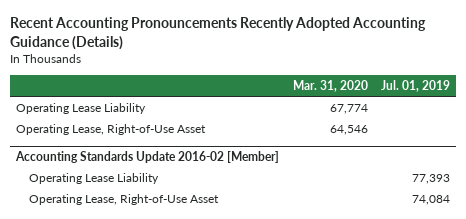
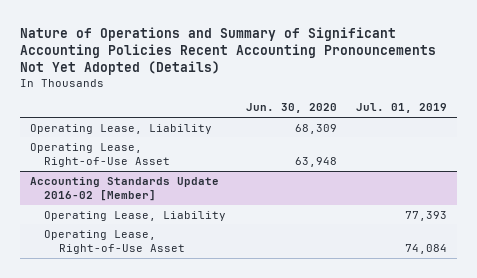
- Recent Accounting Pronouncements Recently Adopted Accounting Guidance (Details)
+ Nature of Operations and Summary of Significant Accounting Policies Recent Accounting Pronouncements Not Yet Adopted (Details)
- | Mar. 31, 2020 | Jul. 01, 2019
+ | Jun. 30, 2020 | Jul. 01, 2019
- Operating Lease Liability | 67,774 |
+ Operating Lease, Liability | 68,309 |
@ Accounting Standards Update 2016-02 [Member]
- Operating Lease Liability | | 77,393
+ Operating Lease, Liability | | 77,393

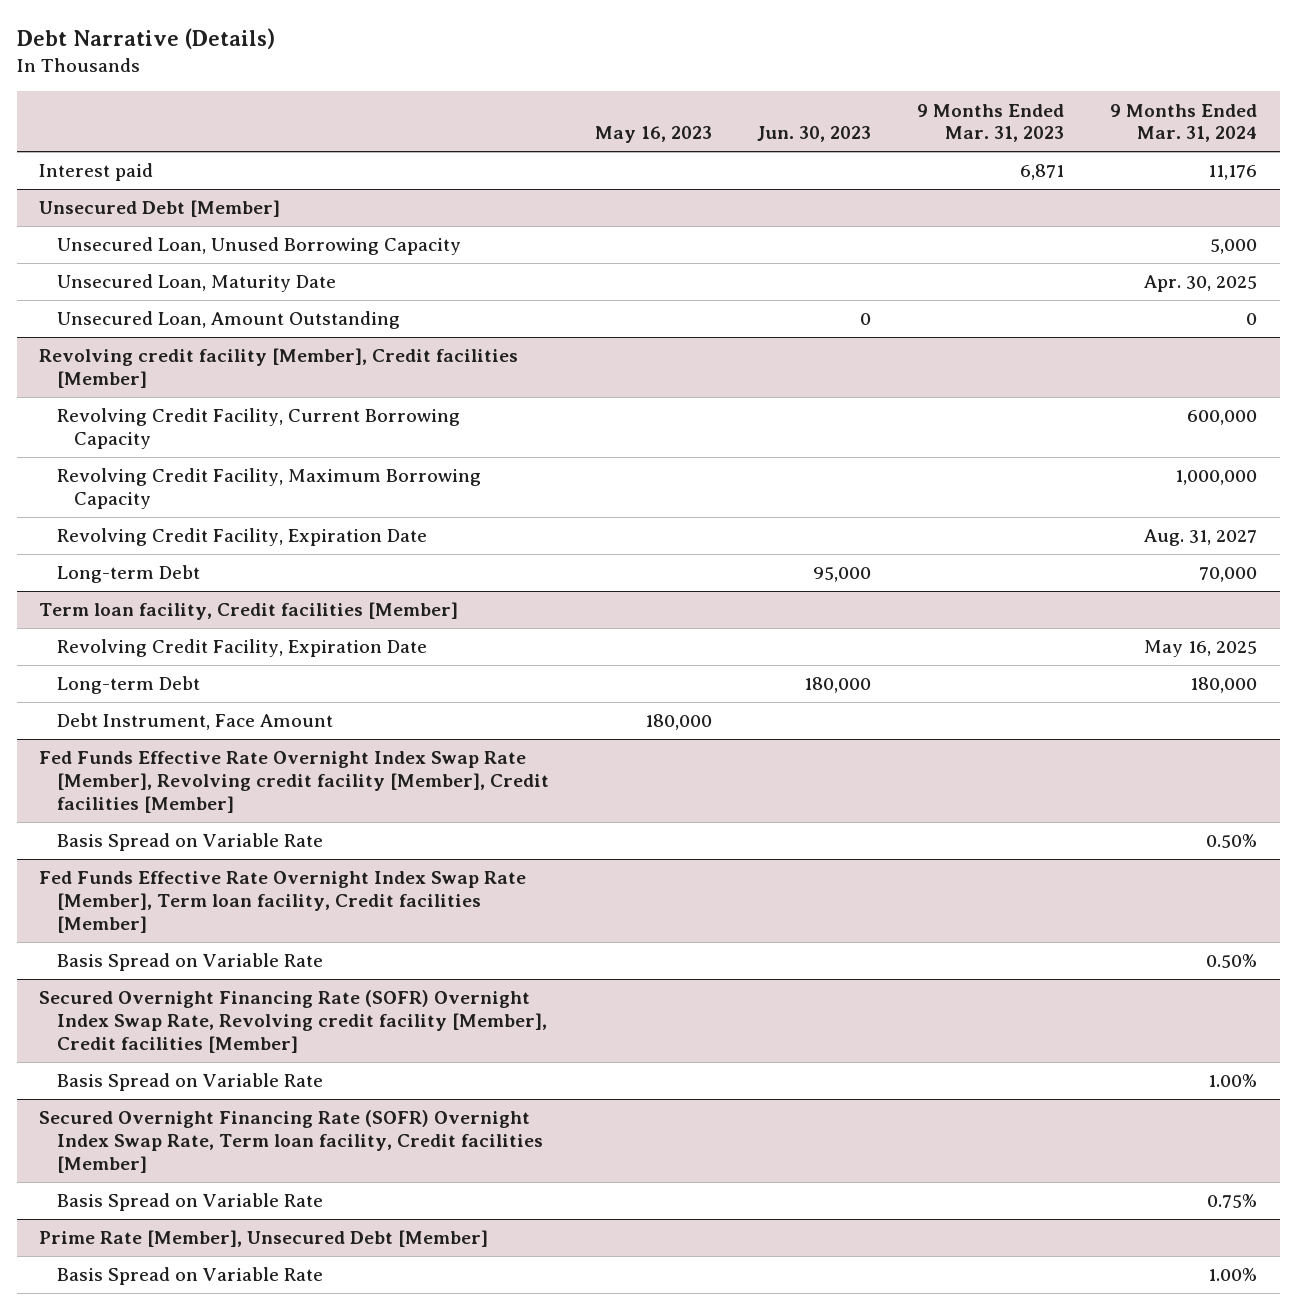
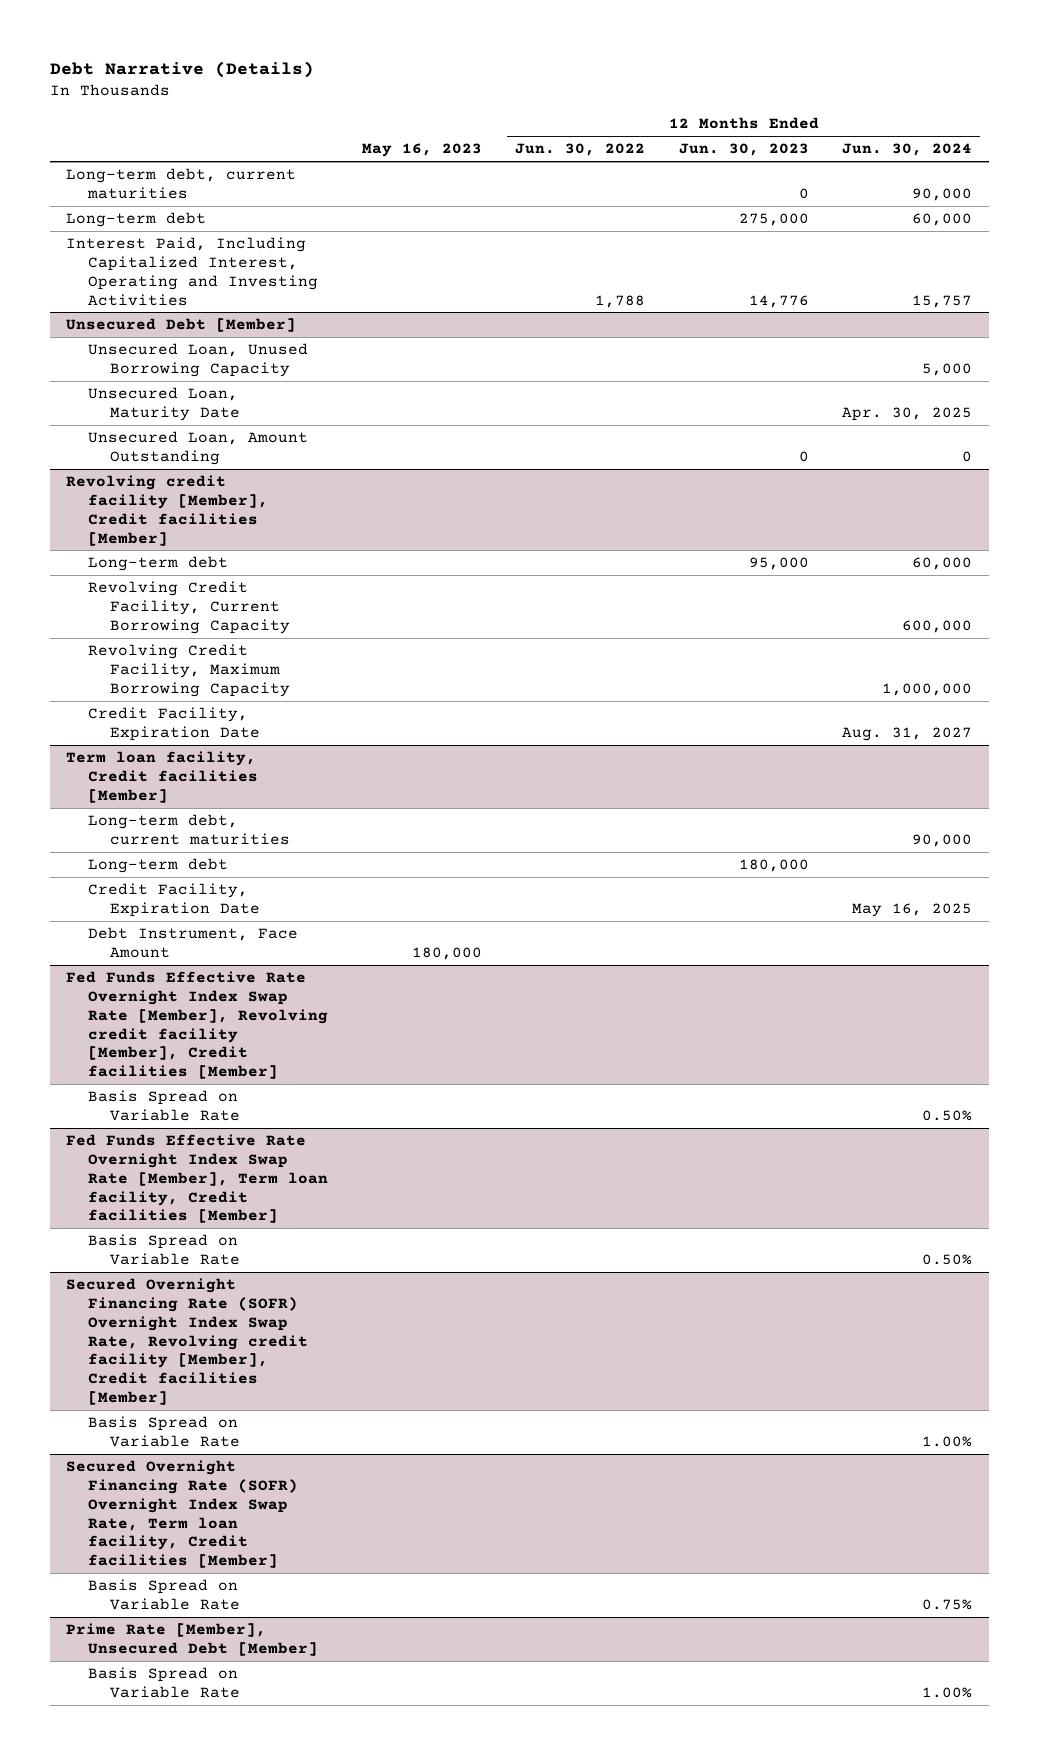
- | May 16, 2023 | Jun. 30, 2023 | 9 Months Ended Mar. 31, 2023 | 9 Months Ended Mar. 31, 2024
+ | May 16, 2023 | 12 Months Ended Jun. 30, 2022 | 12 Months Ended Jun. 30, 2023 | 12 Months Ended Jun. 30, 2024
- Interest paid | | | 6,871 | 11,176
+ Long-term debt, current maturities | | | 0 | 90,000
+ Long-term debt | | | 275,000 | 60,000
+ Interest Paid, Including Capitalized Interest, Operating and Investing Activities | | 1,788 | 14,776 | 15,757
@ Revolving credit facility [Member], Credit facilities [Member]
+ Long-term debt | | | 95,000 | 60,000
- Revolving Credit Facility, Expiration Date | | | | Aug. 31, 2027
- Long-term Debt | | 95,000 | | 70,000
+ Credit Facility, Expiration Date | | | | Aug. 31, 2027
@ Term loan facility, Credit facilities [Member]
- Revolving Credit Facility, Expiration Date | | | | May 16, 2025
- Long-term Debt | | 180,000 | | 180,000
+ Long-term debt, current maturities | | | | 90,000
+ Long-term debt | | | 180,000 |
+ Credit Facility, Expiration Date | | | | May 16, 2025

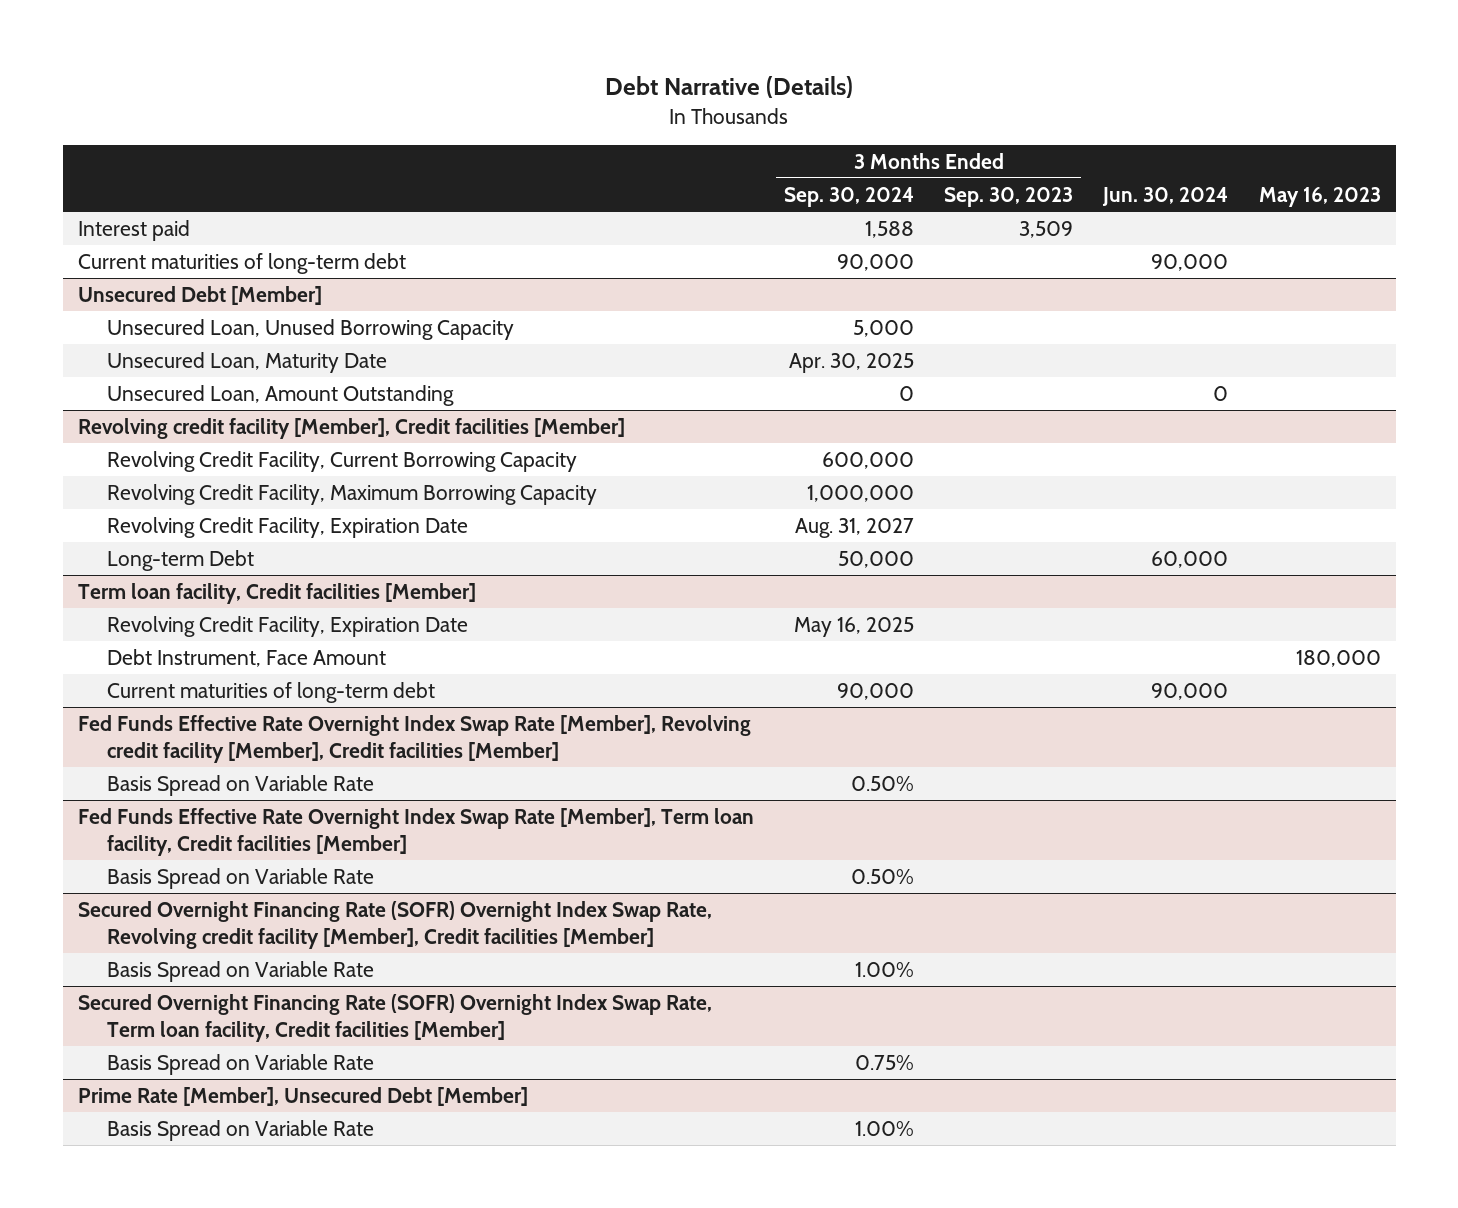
- | May 16, 2023 | 12 Months Ended Jun. 30, 2022 | 12 Months Ended Jun. 30, 2023 | 12 Months Ended Jun. 30, 2024
+ | 3 Months Ended Sep. 30, 2024 | 3 Months Ended Sep. 30, 2023 | Jun. 30, 2024 | May 16, 2023
- Long-term debt, current maturities | | | 0 | 90,000
- Long-term debt | | | 275,000 | 60,000
- Interest Paid, Including Capitalized Interest, Operating and Investing Activities | | 1,788 | 14,776 | 15,757
+ Interest paid | 1,588 | 3,509 | |
+ Current maturities of long-term debt | 90,000 | | 90,000 |
@ Revolving credit facility [Member], Credit facilities [Member]
- Long-term debt | | | 95,000 | 60,000
- Credit Facility, Expiration Date | | | | Aug. 31, 2027
+ Revolving Credit Facility, Expiration Date | Aug. 31, 2027 | | |
+ Long-term Debt | 50,000 | | 60,000 |
@ Term loan facility, Credit facilities [Member]
- Long-term debt, current maturities | | | | 90,000
- Long-term debt | | | 180,000 |
- Credit Facility, Expiration Date | | | | May 16, 2025
+ Revolving Credit Facility, Expiration Date | May 16, 2025 | | |
+ Current maturities of long-term debt | 90,000 | | 90,000 |

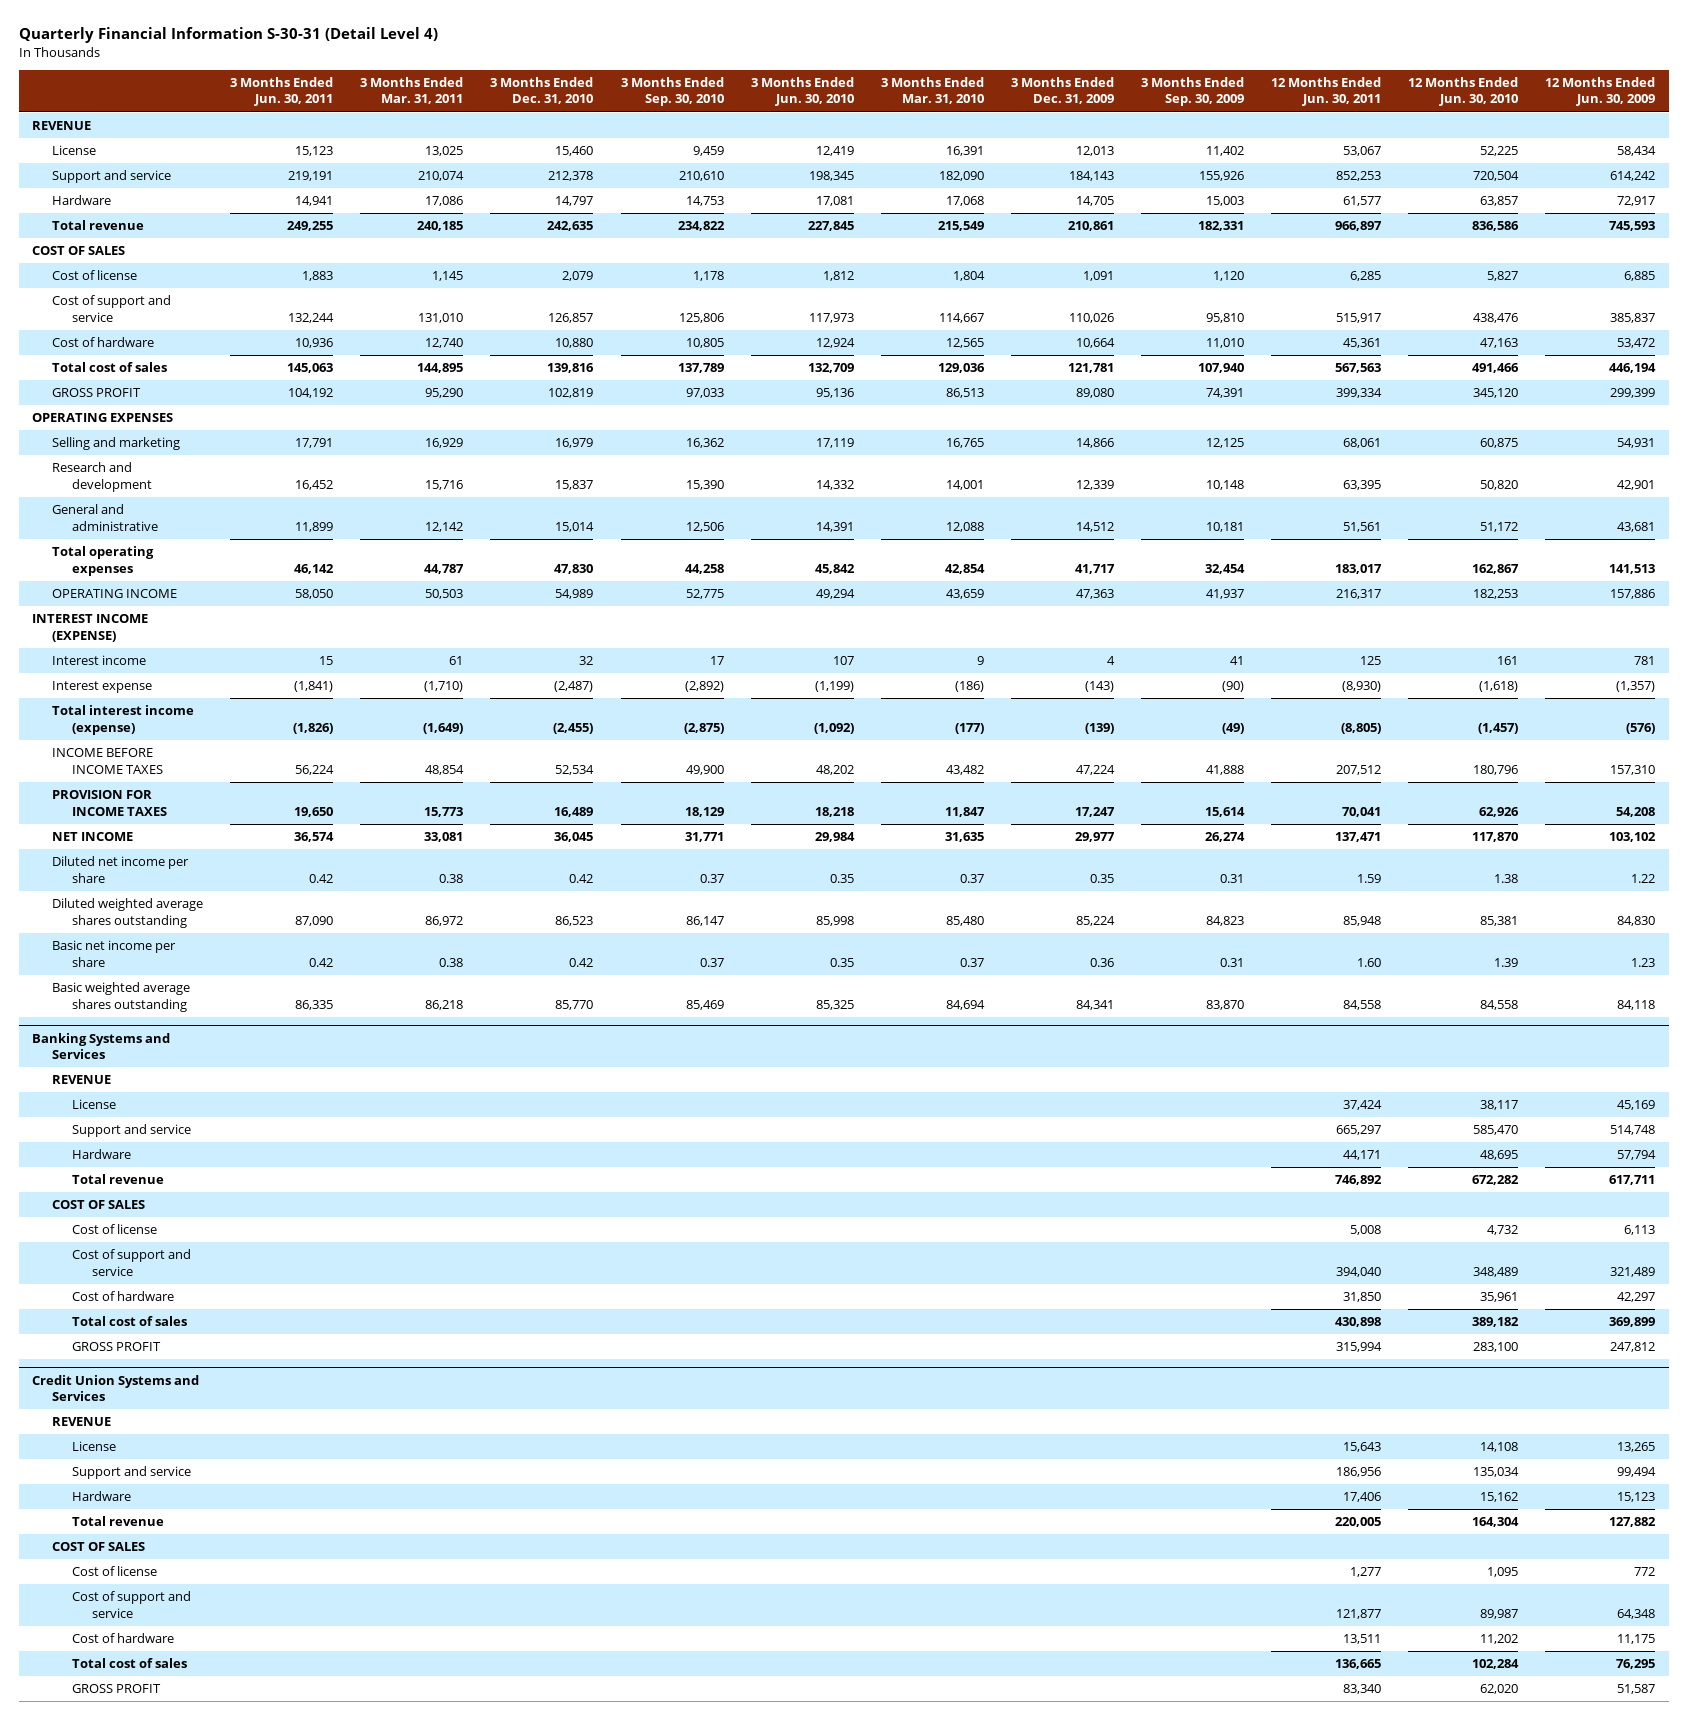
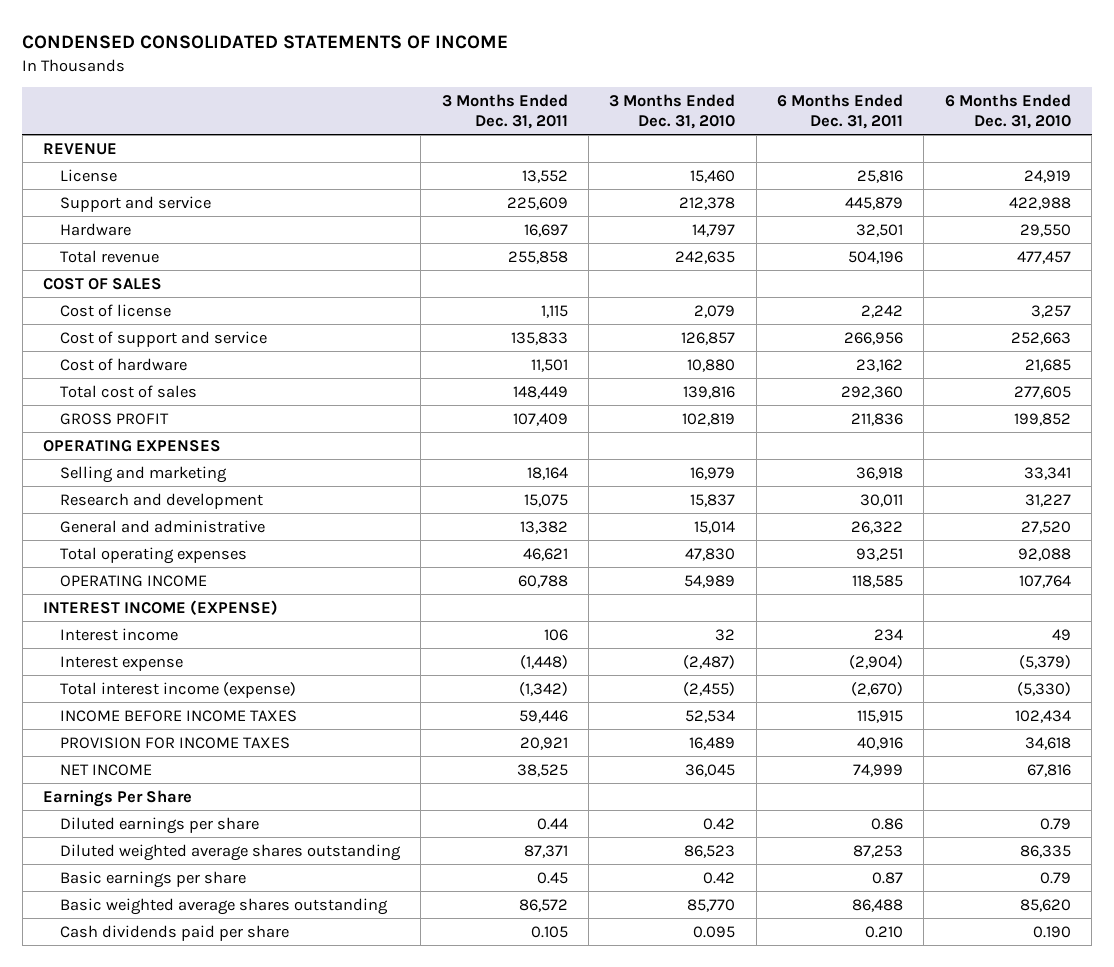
- Quarterly Financial Information S-30-31 (Detail Level 4)
+ CONDENSED CONSOLIDATED STATEMENTS OF INCOME
- | 3 Months Ended Jun. 30, 2011 | 3 Months Ended Mar. 31, 2011 | 3 Months Ended Dec. 31, 2010 | 3 Months Ended Sep. 30, 2010 | 3 Months Ended Jun. 30, 2010 | 3 Months Ended Mar. 31, 2010 | 3 Months Ended Dec. 31, 2009 | 3 Months Ended Sep. 30, 2009 | 12 Months Ended Jun. 30, 2011 | 12 Months Ended Jun. 30, 2010 | 12 Months Ended Jun. 30, 2009
+ | 3 Months Ended Dec. 31, 2011 | 3 Months Ended Dec. 31, 2010 | 6 Months Ended Dec. 31, 2011 | 6 Months Ended Dec. 31, 2010
- Diluted net income per share | 0.42 | 0.38 | 0.42 | 0.37 | 0.35 | 0.37 | 0.35 | 0.31 | 1.59 | 1.38 | 1.22
+ Earnings Per Share
+ Diluted earnings per share | 0.44 | 0.42 | 0.86 | 0.79
- Basic net income per share | 0.42 | 0.38 | 0.42 | 0.37 | 0.35 | 0.37 | 0.36 | 0.31 | 1.60 | 1.39 | 1.23
+ Basic earnings per share | 0.45 | 0.42 | 0.87 | 0.79
- Banking Systems and Services
- REVENUE
- License | | | | | | | | | 37,424 | 38,117 | 45,169
- Support and service | | | | | | | | | 665,297 | 585,470 | 514,748
- Hardware | | | | | | | | | 44,171 | 48,695 | 57,794
- Total revenue | | | | | | | | | 746,892 | 672,282 | 617,711
- COST OF SALES
- Cost of license | | | | | | | | | 5,008 | 4,732 | 6,113
- Cost of support and service | | | | | | | | | 394,040 | 348,489 | 321,489
- Cost of hardware | | | | | | | | | 31,850 | 35,961 | 42,297
- Total cost of sales | | | | | | | | | 430,898 | 389,182 | 369,899
- GROSS PROFIT | | | | | | | | | 315,994 | 283,100 | 247,812
- Credit Union Systems and Services
- REVENUE
- License | | | | | | | | | 15,643 | 14,108 | 13,265
- Support and service | | | | | | | | | 186,956 | 135,034 | 99,494
- Hardware | | | | | | | | | 17,406 | 15,162 | 15,123
- Total revenue | | | | | | | | | 220,005 | 164,304 | 127,882
- COST OF SALES
- Cost of license | | | | | | | | | 1,277 | 1,095 | 772
- Cost of support and service | | | | | | | | | 121,877 | 89,987 | 64,348
- Cost of hardware | | | | | | | | | 13,511 | 11,202 | 11,175
- Total cost of sales | | | | | | | | | 136,665 | 102,284 | 76,295
- GROSS PROFIT | | | | | | | | | 83,340 | 62,020 | 51,587
+ Cash dividends paid per share | 0.105 | 0.095 | 0.210 | 0.190

